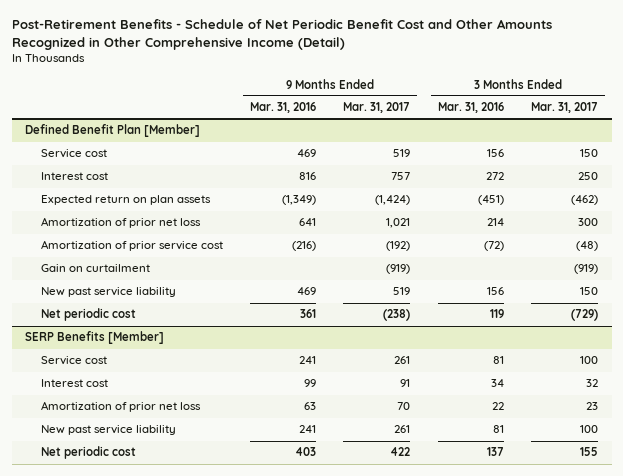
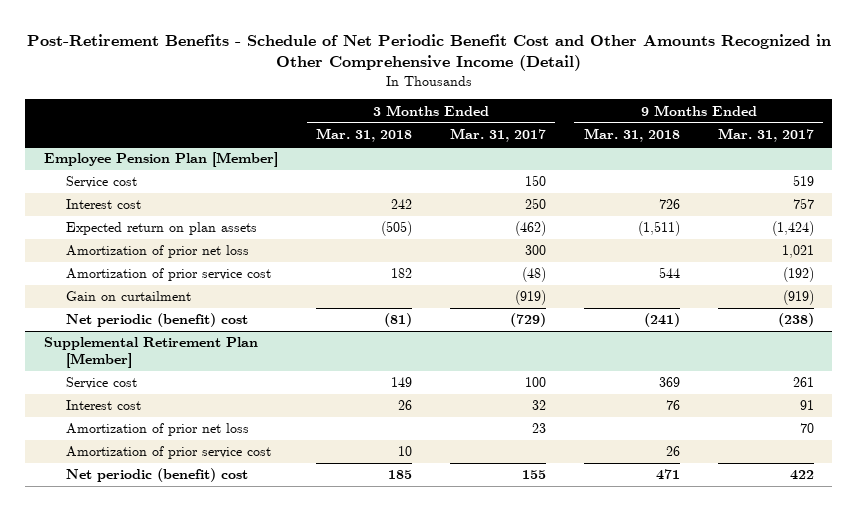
- | 9 Months Ended Mar. 31, 2016 | 9 Months Ended Mar. 31, 2017 | 3 Months Ended Mar. 31, 2016 | 3 Months Ended Mar. 31, 2017
+ | 3 Months Ended Mar. 31, 2018 | 3 Months Ended Mar. 31, 2017 | 9 Months Ended Mar. 31, 2018 | 9 Months Ended Mar. 31, 2017
- Defined Benefit Plan [Member]
+ Employee Pension Plan [Member]
- New past service liability | 469 | 519 | 156 | 150
- Net periodic cost | 361 | (238) | 119 | (729)
- SERP Benefits [Member]
+ Net periodic (benefit) cost | (81) | (729) | (241) | (238)
+ Supplemental Retirement Plan [Member]
- New past service liability | 241 | 261 | 81 | 100
- Net periodic cost | 403 | 422 | 137 | 155
+ Amortization of prior service cost | 10 | | 26 |
+ Net periodic (benefit) cost | 185 | 155 | 471 | 422

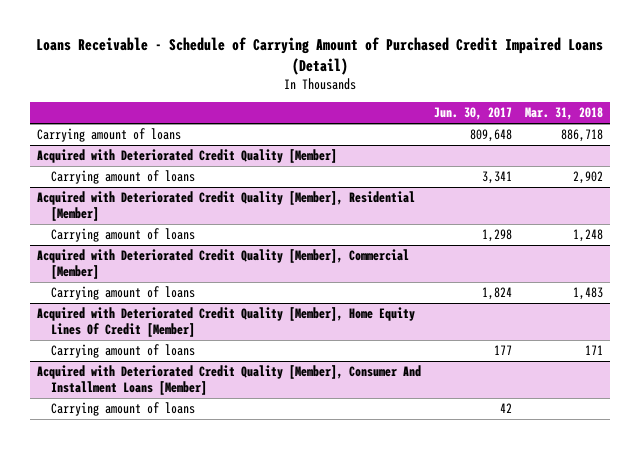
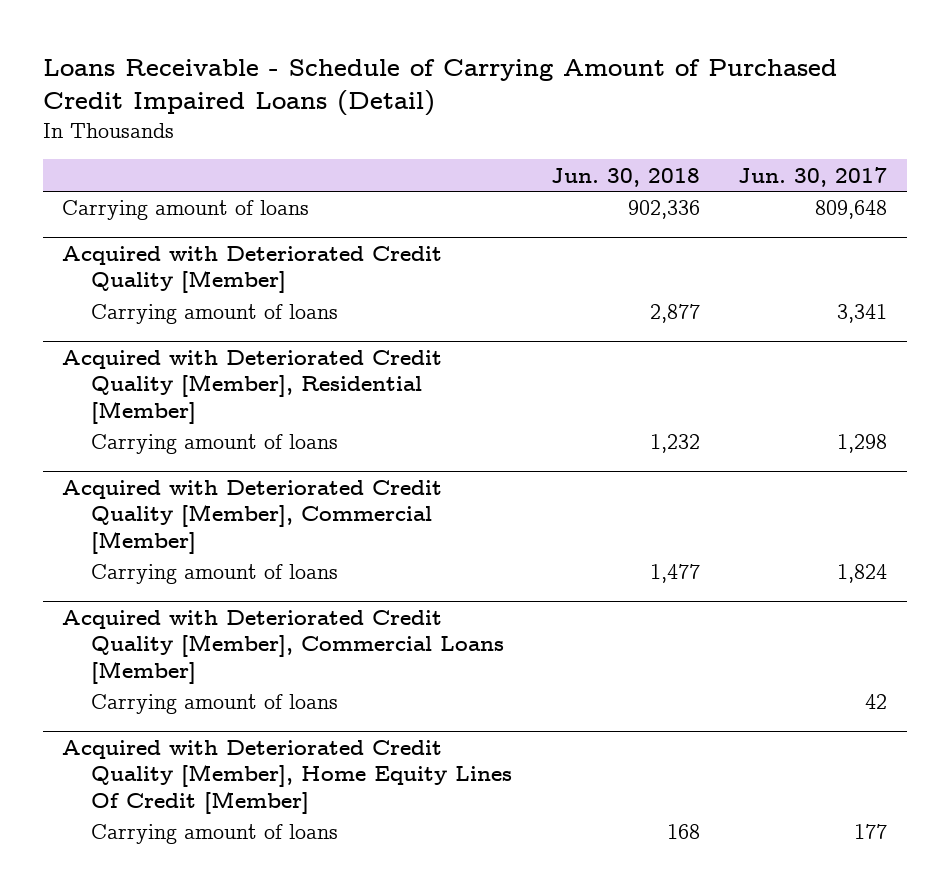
- | Jun. 30, 2017 | Mar. 31, 2018
+ | Jun. 30, 2018 | Jun. 30, 2017
+ Acquired with Deteriorated Credit Quality [Member], Commercial Loans [Member]
+ Carrying amount of loans | | 42
- Acquired with Deteriorated Credit Quality [Member], Consumer And Installment Loans [Member]
- Carrying amount of loans | 42 |

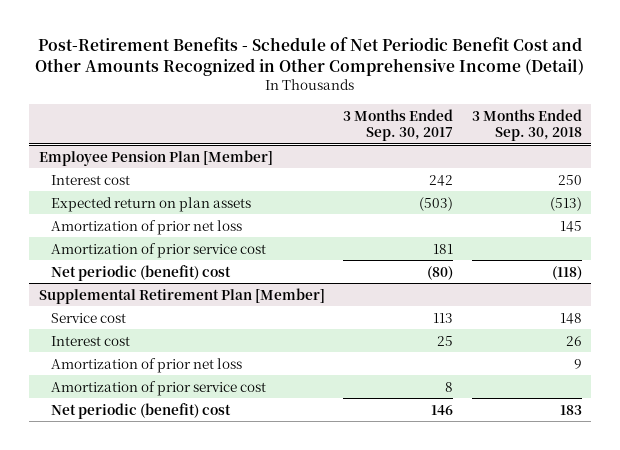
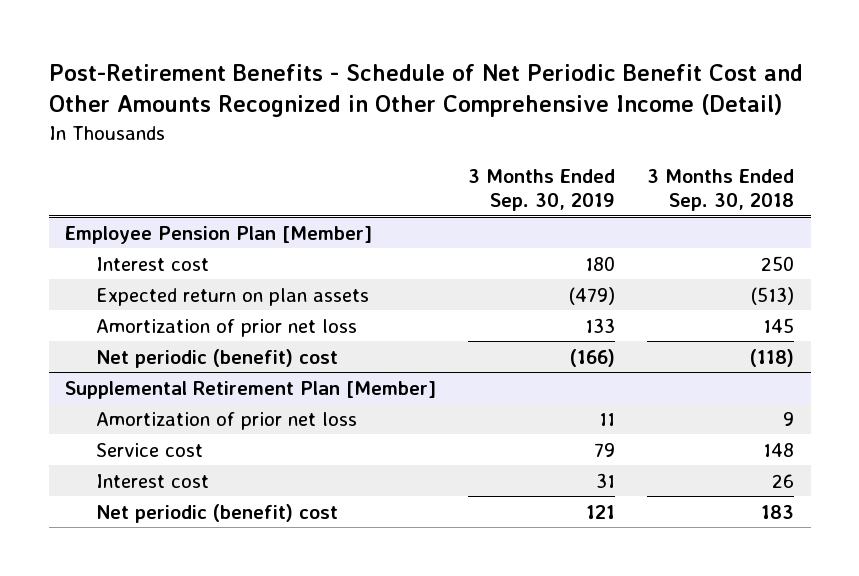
- | 3 Months Ended Sep. 30, 2017 | 3 Months Ended Sep. 30, 2018
+ | 3 Months Ended Sep. 30, 2019 | 3 Months Ended Sep. 30, 2018
@ Employee Pension Plan [Member]
- Amortization of prior service cost | 181 |
@ Supplemental Retirement Plan [Member]
moved up: Amortization of prior net loss | 11 | 9
- Amortization of prior service cost | 8 |

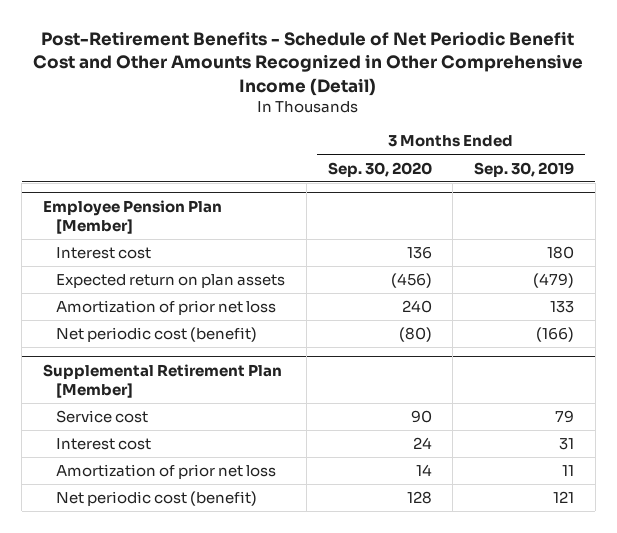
- | 3 Months Ended Sep. 30, 2019 | 3 Months Ended Sep. 30, 2018
+ | 3 Months Ended Sep. 30, 2020 | 3 Months Ended Sep. 30, 2019
@ Employee Pension Plan [Member]
- Net periodic (benefit) cost | (166) | (118)
+ Net periodic cost (benefit) | (80) | (166)
@ Supplemental Retirement Plan [Member]
- Net periodic (benefit) cost | 121 | 183
moved down: Amortization of prior net loss | 14 | 11
+ Net periodic cost (benefit) | 128 | 121

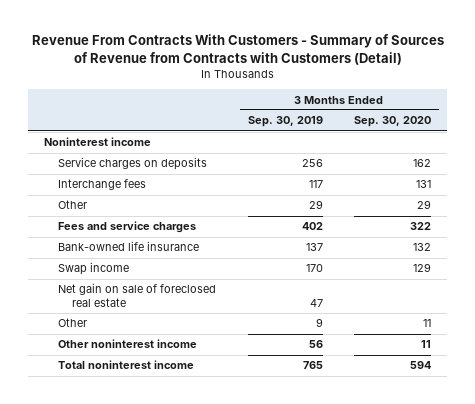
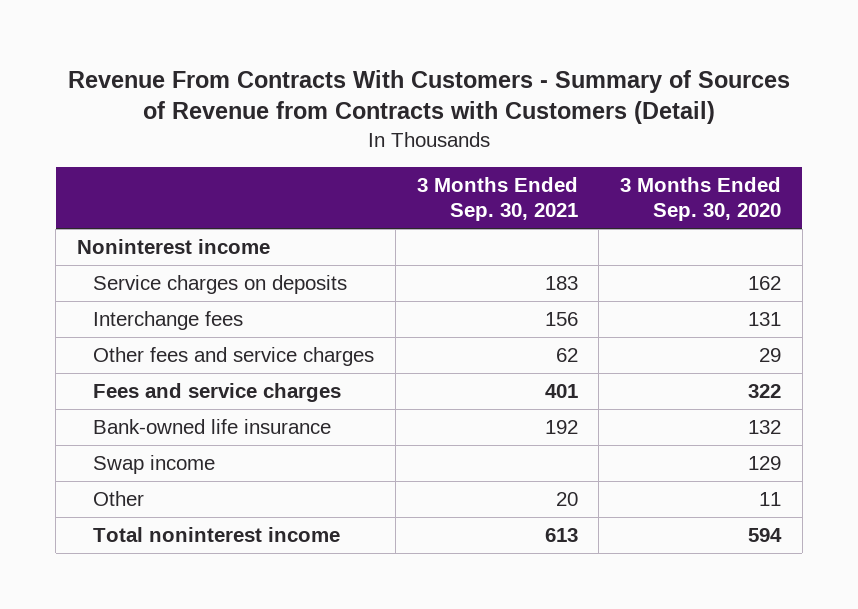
- | 3 Months Ended Sep. 30, 2019 | 3 Months Ended Sep. 30, 2020
+ | 3 Months Ended Sep. 30, 2021 | 3 Months Ended Sep. 30, 2020
- Other | 29 | 29
+ Other fees and service charges | 62 | 29
- Net gain on sale of foreclosed real estate | 47 |
- Other noninterest income | 56 | 11

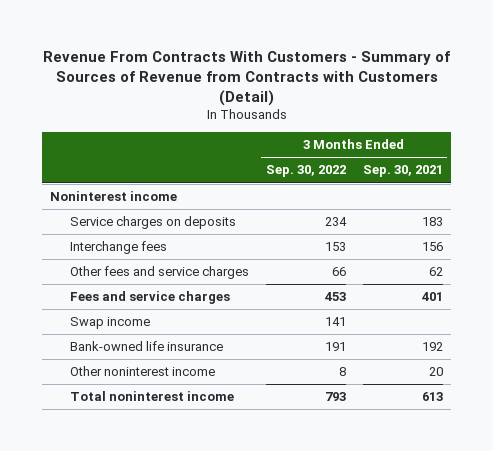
- | 3 Months Ended Sep. 30, 2021 | 3 Months Ended Sep. 30, 2020
+ | 3 Months Ended Sep. 30, 2022 | 3 Months Ended Sep. 30, 2021
- Other | 20 | 11
moved down: Bank-owned life insurance | 191 | 192
+ Other noninterest income | 8 | 20

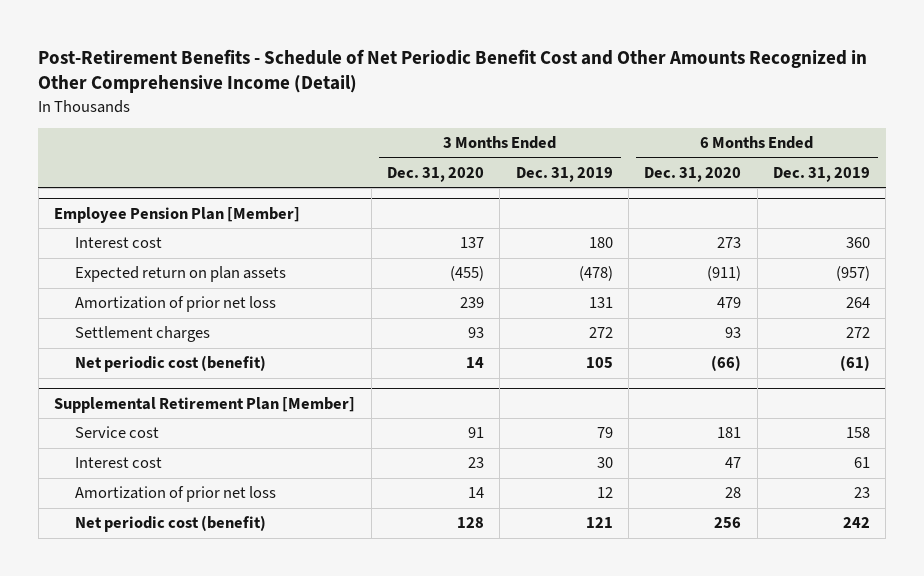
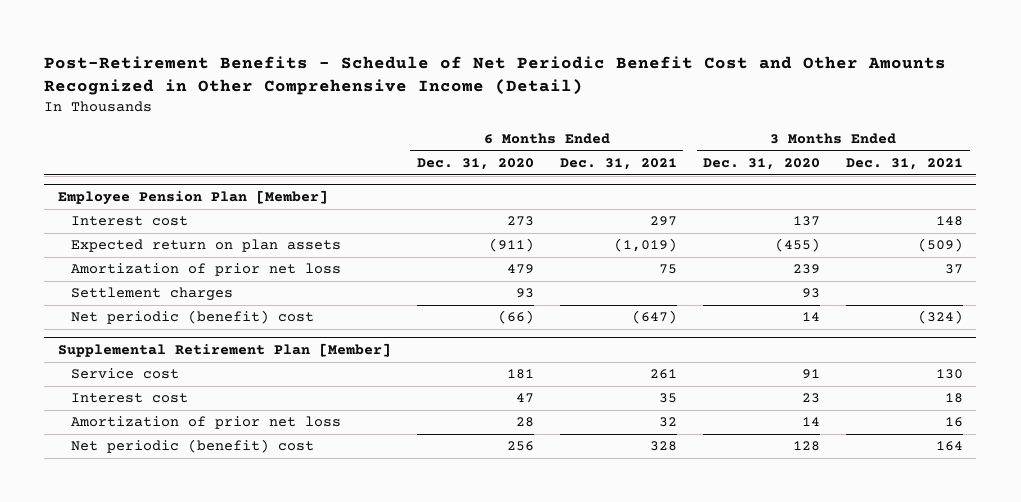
- | 3 Months Ended Dec. 31, 2020 | 3 Months Ended Dec. 31, 2019 | 6 Months Ended Dec. 31, 2020 | 6 Months Ended Dec. 31, 2019
+ | 6 Months Ended Dec. 31, 2020 | 6 Months Ended Dec. 31, 2021 | 3 Months Ended Dec. 31, 2020 | 3 Months Ended Dec. 31, 2021
@ Employee Pension Plan [Member]
- Net periodic cost (benefit) | 14 | 105 | (66) | (61)
+ Net periodic (benefit) cost | (66) | (647) | 14 | (324)
@ Supplemental Retirement Plan [Member]
- Net periodic cost (benefit) | 128 | 121 | 256 | 242
+ Net periodic (benefit) cost | 256 | 328 | 128 | 164

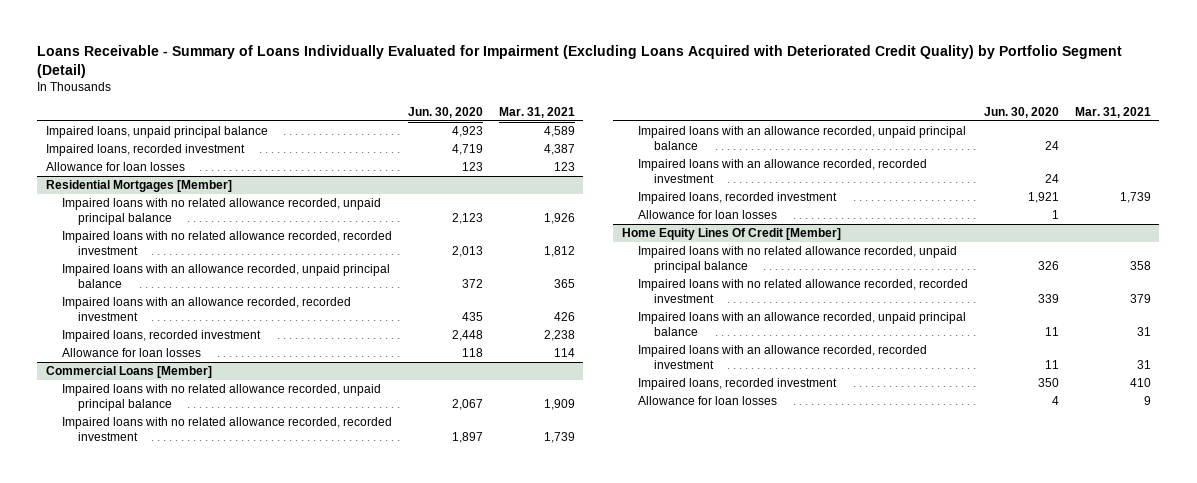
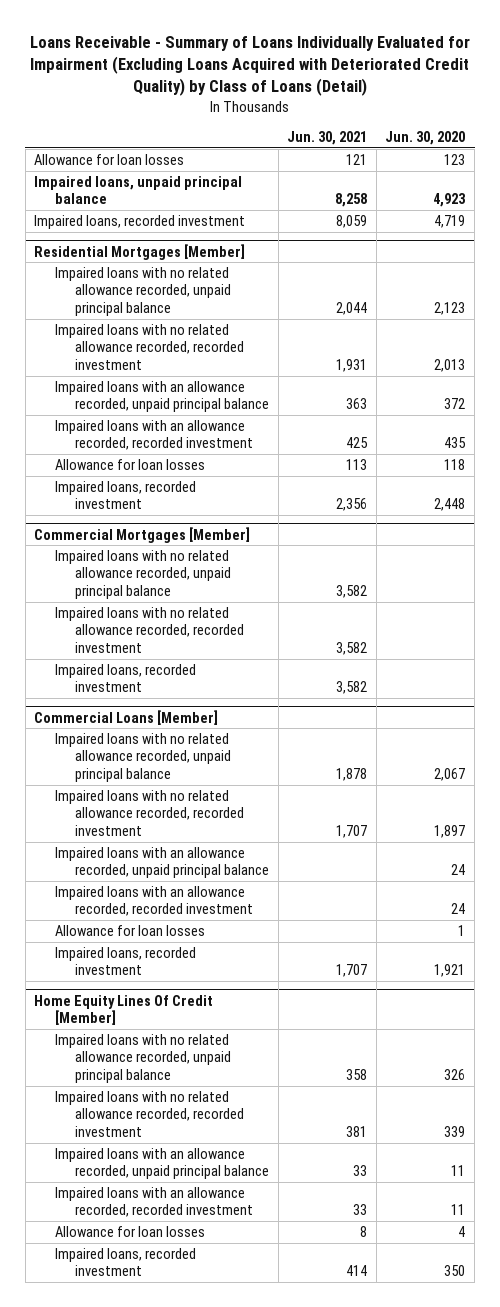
- Loans Receivable - Summary of Loans Individually Evaluated for Impairment (Excluding Loans Acquired with Deteriorated Credit Quality) by Portfolio Segment (Detail)
+ Loans Receivable - Summary of Loans Individually Evaluated for Impairment (Excluding Loans Acquired with Deteriorated Credit Quality) by Class of Loans (Detail)
- | Jun. 30, 2020 | Mar. 31, 2021
+ | Jun. 30, 2021 | Jun. 30, 2020
moved up: Allowance for loan losses | 121 | 123
@ Residential Mortgages [Member]
moved down: Impaired loans, recorded investment | 2,356 | 2,448
+ Commercial Mortgages [Member]
+ Impaired loans with no related allowance recorded, unpaid principal balance | 3,582 |
+ Impaired loans with no related allowance recorded, recorded investment | 3,582 |
+ Impaired loans, recorded investment | 3,582 |
@ Commercial Loans [Member]
moved down: Impaired loans, recorded investment | 1,707 | 1,921
@ Home Equity Lines Of Credit [Member]
moved down: Impaired loans, recorded investment | 414 | 350

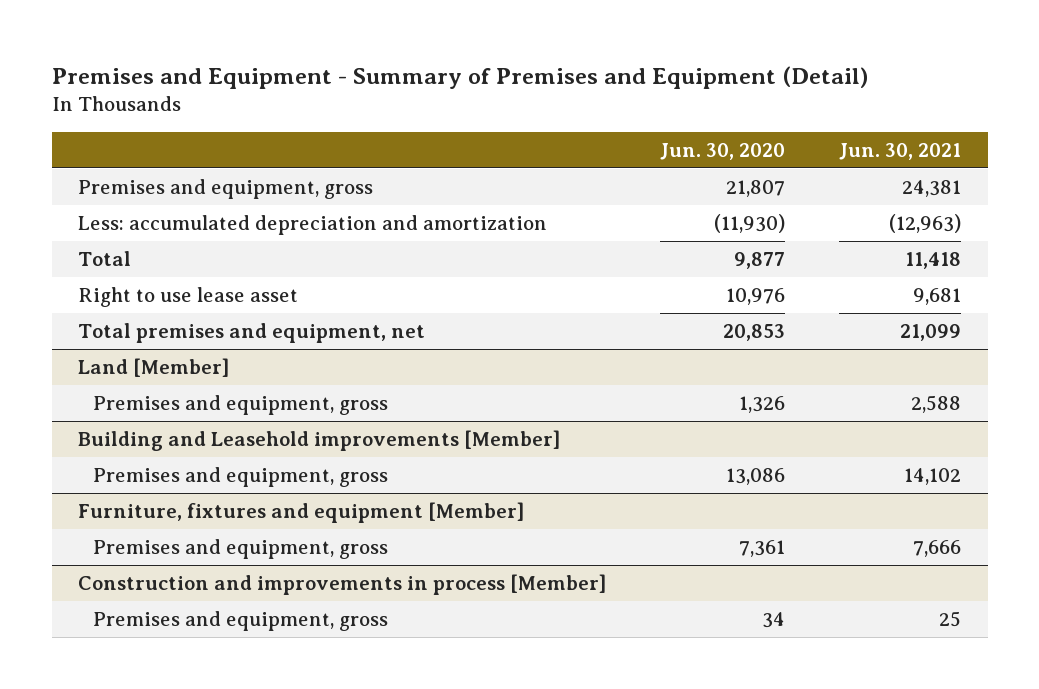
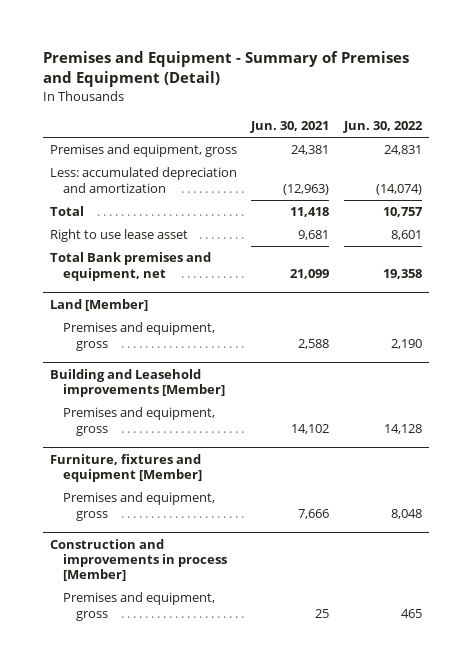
- | Jun. 30, 2020 | Jun. 30, 2021
+ | Jun. 30, 2021 | Jun. 30, 2022
- Total premises and equipment, net | 20,853 | 21,099
+ Total Bank premises and equipment, net | 21,099 | 19,358

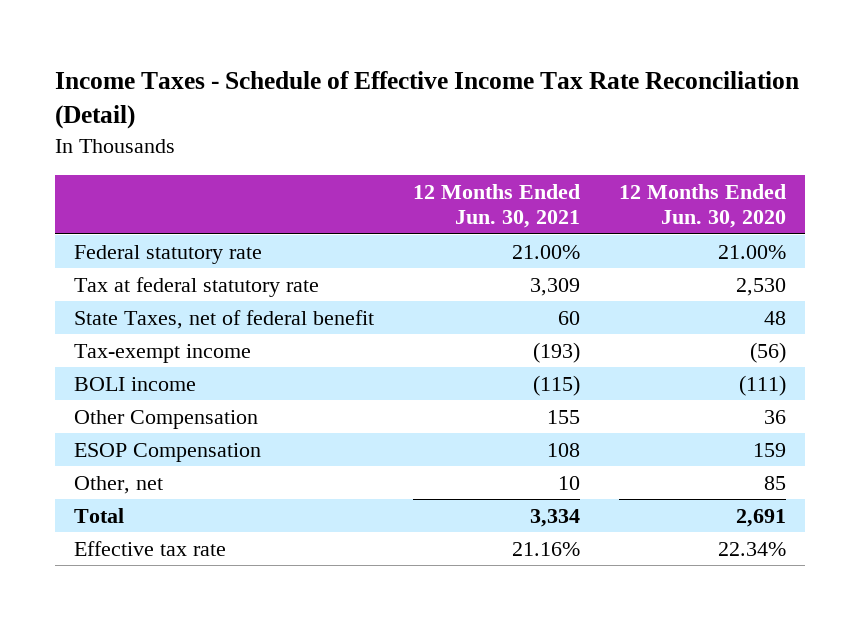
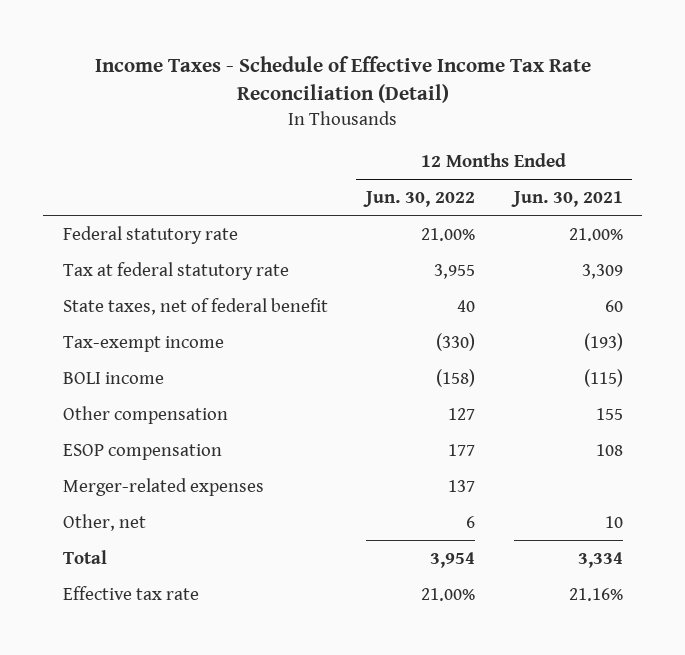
- | 12 Months Ended Jun. 30, 2021 | 12 Months Ended Jun. 30, 2020
+ | 12 Months Ended Jun. 30, 2022 | 12 Months Ended Jun. 30, 2021
- State Taxes, net of federal benefit | 60 | 48
+ State taxes, net of federal benefit | 40 | 60
- Other Compensation | 155 | 36
- ESOP Compensation | 108 | 159
+ Other compensation | 127 | 155
+ ESOP compensation | 177 | 108
+ Merger-related expenses | 137 |

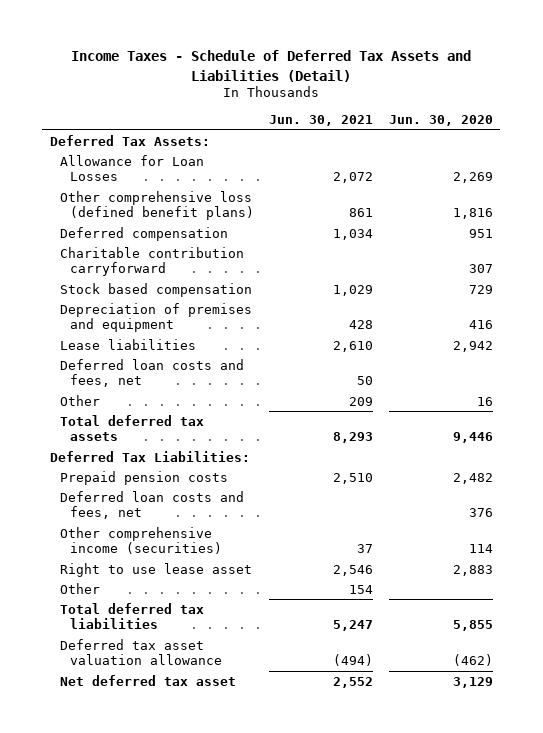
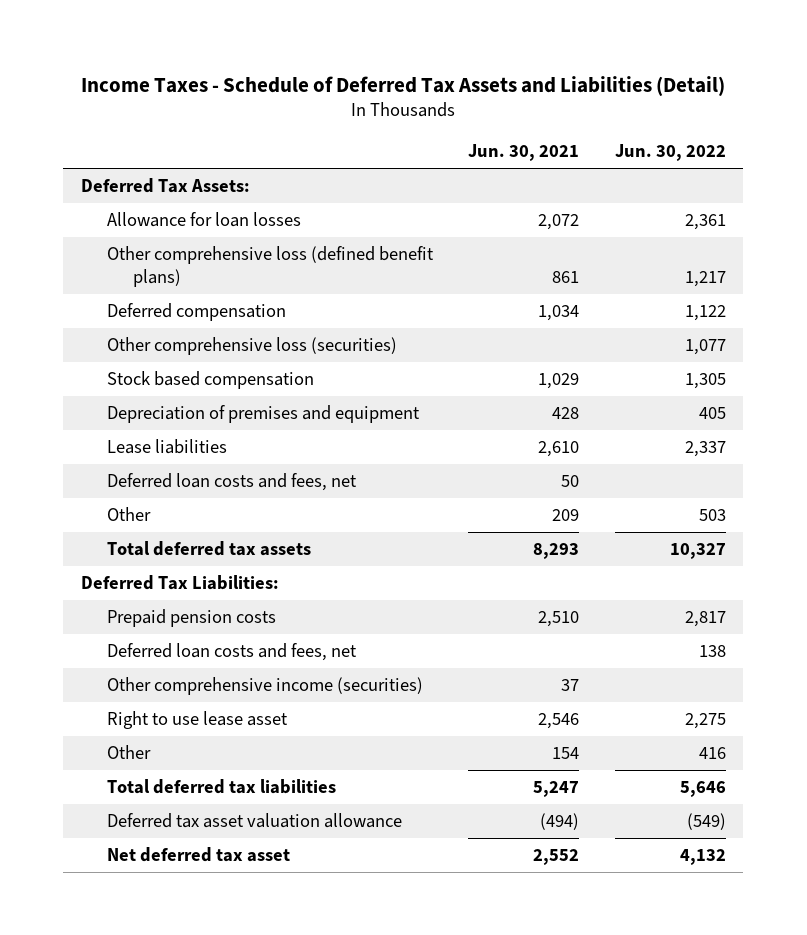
- | Jun. 30, 2021 | Jun. 30, 2020
+ | Jun. 30, 2021 | Jun. 30, 2022
- Allowance for Loan Losses | 2,072 | 2,269
+ Allowance for loan losses | 2,072 | 2,361
- Charitable contribution carryforward | | 307
+ Other comprehensive loss (securities) | | 1,077

